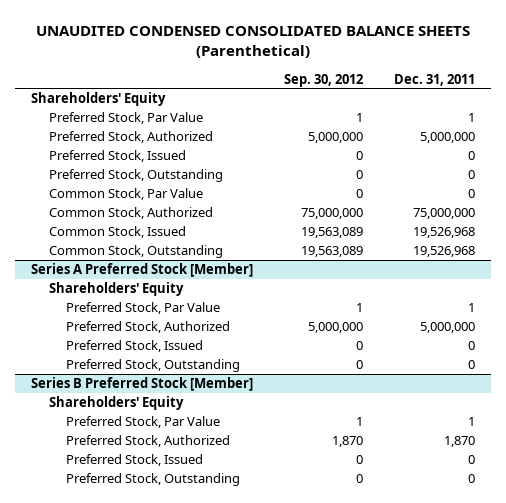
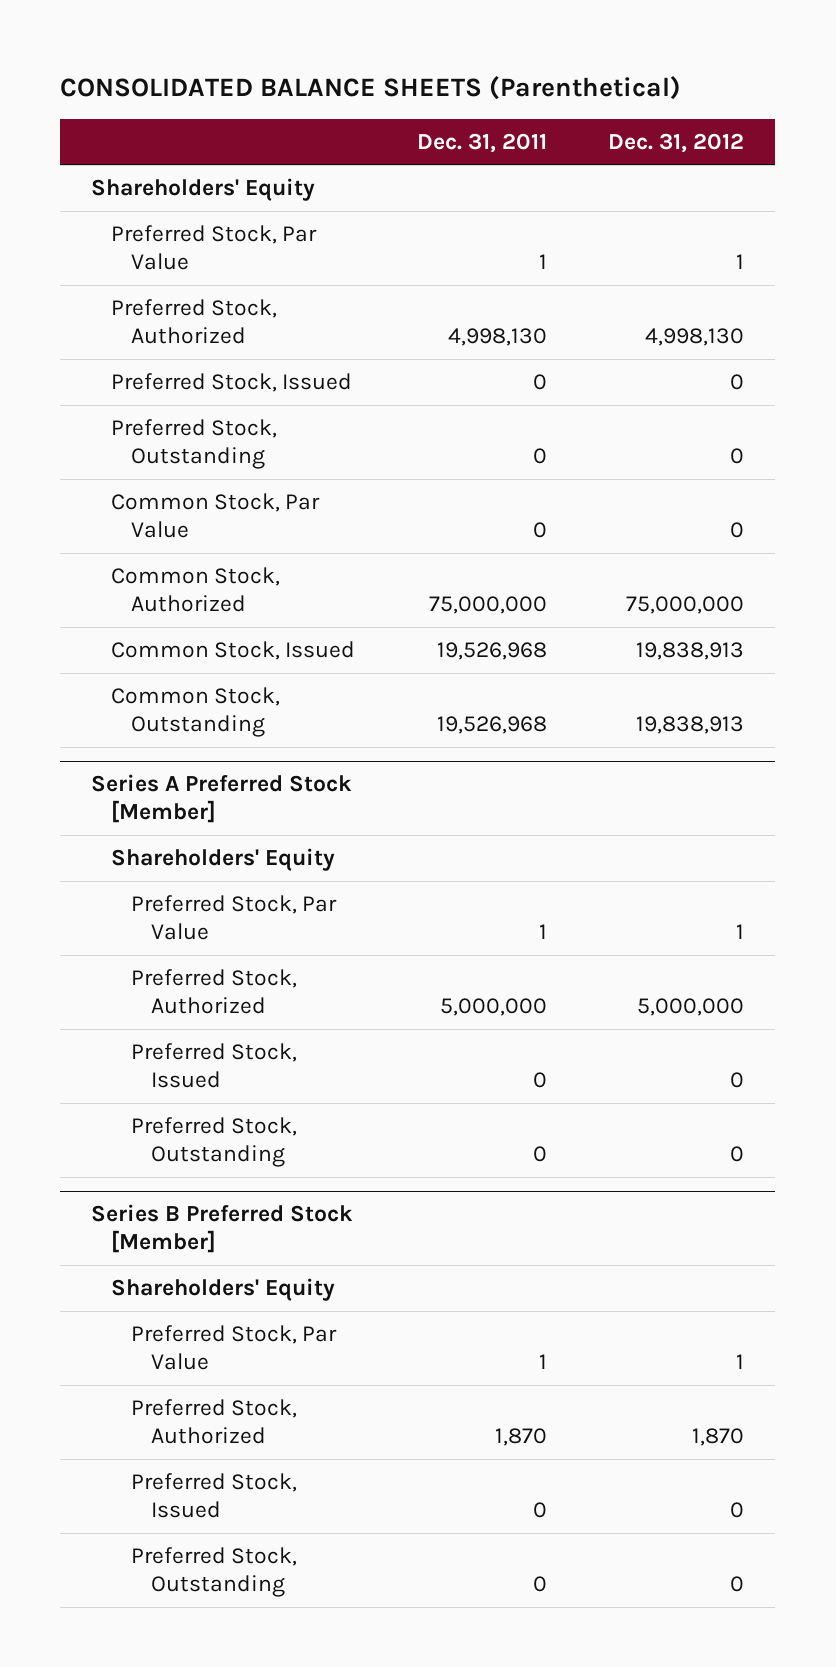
- UNAUDITED CONDENSED CONSOLIDATED BALANCE SHEETS (Parenthetical)
+ CONSOLIDATED BALANCE SHEETS (Parenthetical)
- | Sep. 30, 2012 | Dec. 31, 2011
+ | Dec. 31, 2011 | Dec. 31, 2012
- Preferred Stock, Authorized | 5,000,000 | 5,000,000
+ Preferred Stock, Authorized | 4,998,130 | 4,998,130

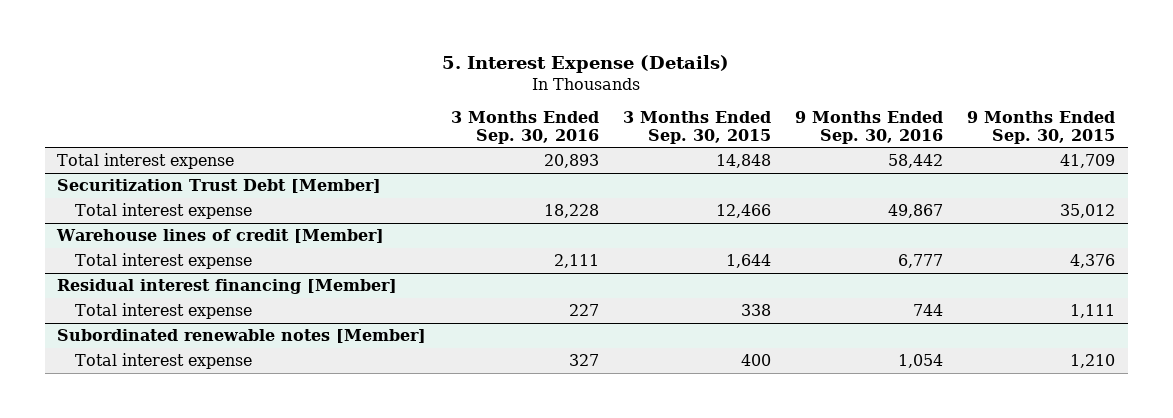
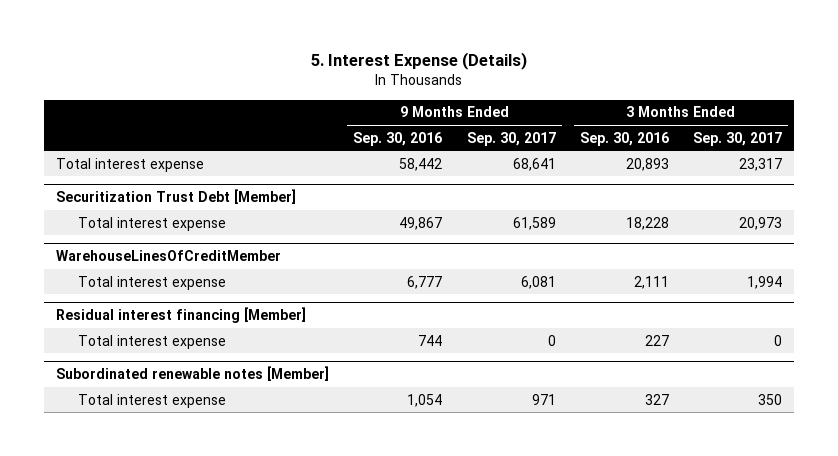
- | 3 Months Ended Sep. 30, 2016 | 3 Months Ended Sep. 30, 2015 | 9 Months Ended Sep. 30, 2016 | 9 Months Ended Sep. 30, 2015
+ | 9 Months Ended Sep. 30, 2016 | 9 Months Ended Sep. 30, 2017 | 3 Months Ended Sep. 30, 2016 | 3 Months Ended Sep. 30, 2017
- Warehouse lines of credit [Member]
+ WarehouseLinesOfCreditMember

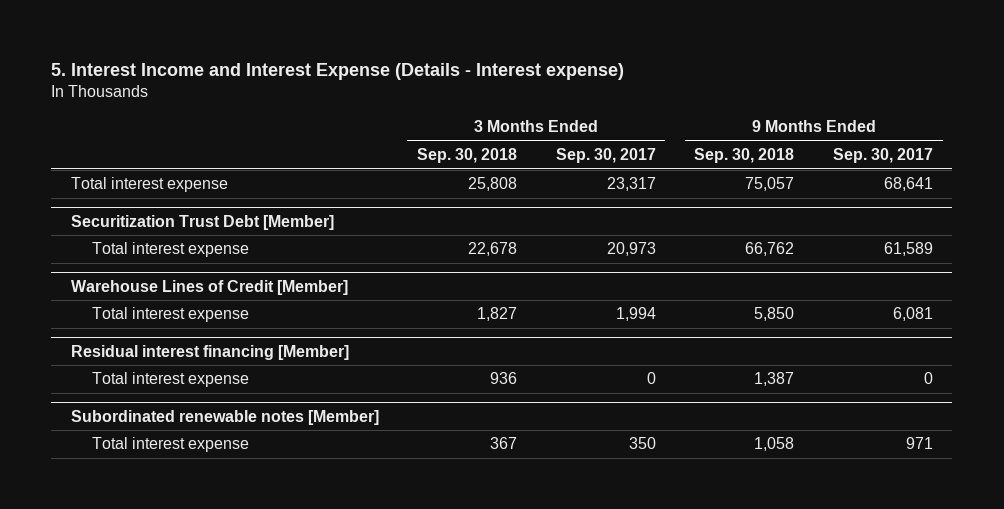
- 5. Interest Expense (Details)
+ 5. Interest Income and Interest Expense (Details - Interest expense)
- | 9 Months Ended Sep. 30, 2016 | 9 Months Ended Sep. 30, 2017 | 3 Months Ended Sep. 30, 2016 | 3 Months Ended Sep. 30, 2017
+ | 3 Months Ended Sep. 30, 2018 | 3 Months Ended Sep. 30, 2017 | 9 Months Ended Sep. 30, 2018 | 9 Months Ended Sep. 30, 2017
- WarehouseLinesOfCreditMember
+ Warehouse Lines of Credit [Member]

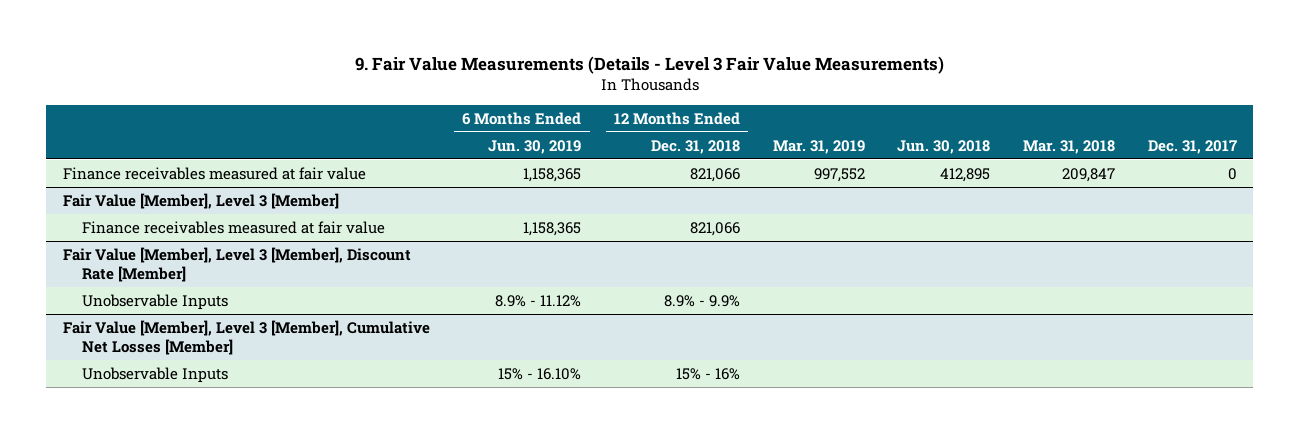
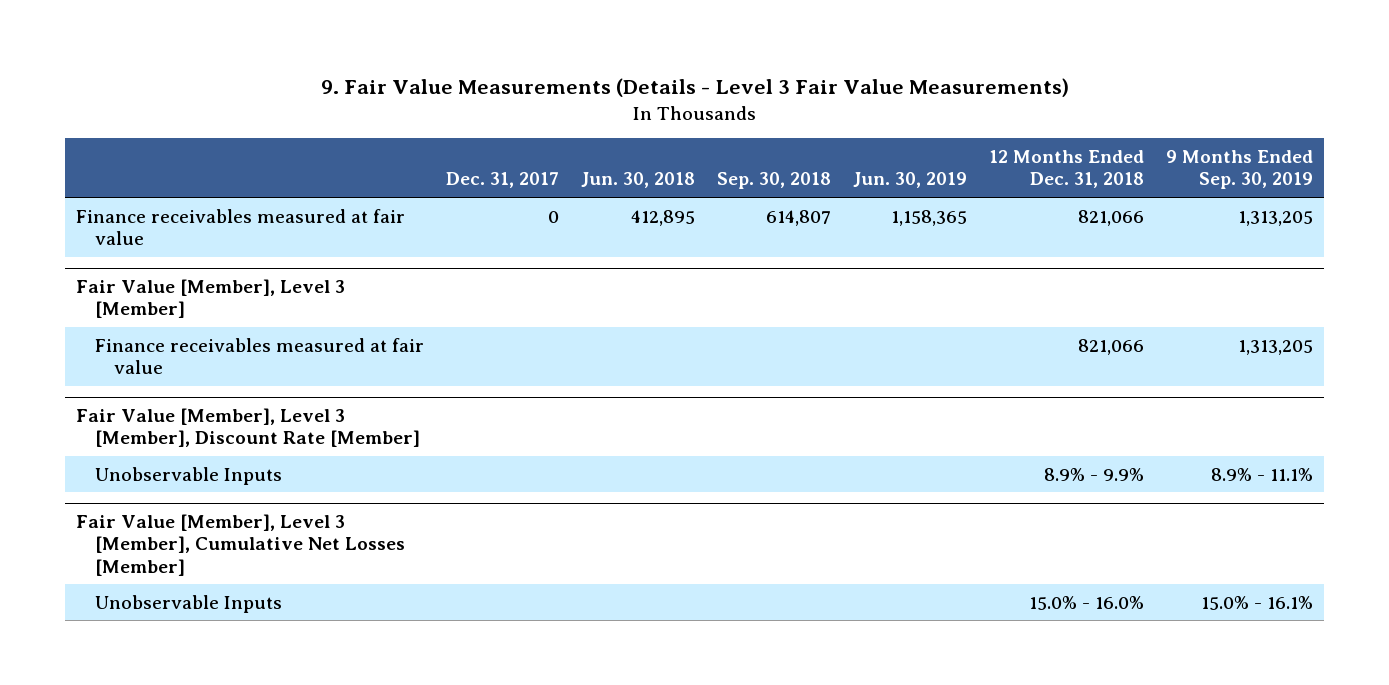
- | 6 Months Ended Jun. 30, 2019 | 12 Months Ended Dec. 31, 2018 | Mar. 31, 2019 | Jun. 30, 2018 | Mar. 31, 2018 | Dec. 31, 2017
+ | Dec. 31, 2017 | Jun. 30, 2018 | Sep. 30, 2018 | Jun. 30, 2019 | 12 Months Ended Dec. 31, 2018 | 9 Months Ended Sep. 30, 2019
@ Fair Value [Member], Level 3 [Member], Cumulative Net Losses [Member]
- Unobservable Inputs | 15% - 16.10% | 15% - 16% | | | |
+ Unobservable Inputs | | | | | 15.0% - 16.0% | 15.0% - 16.1%

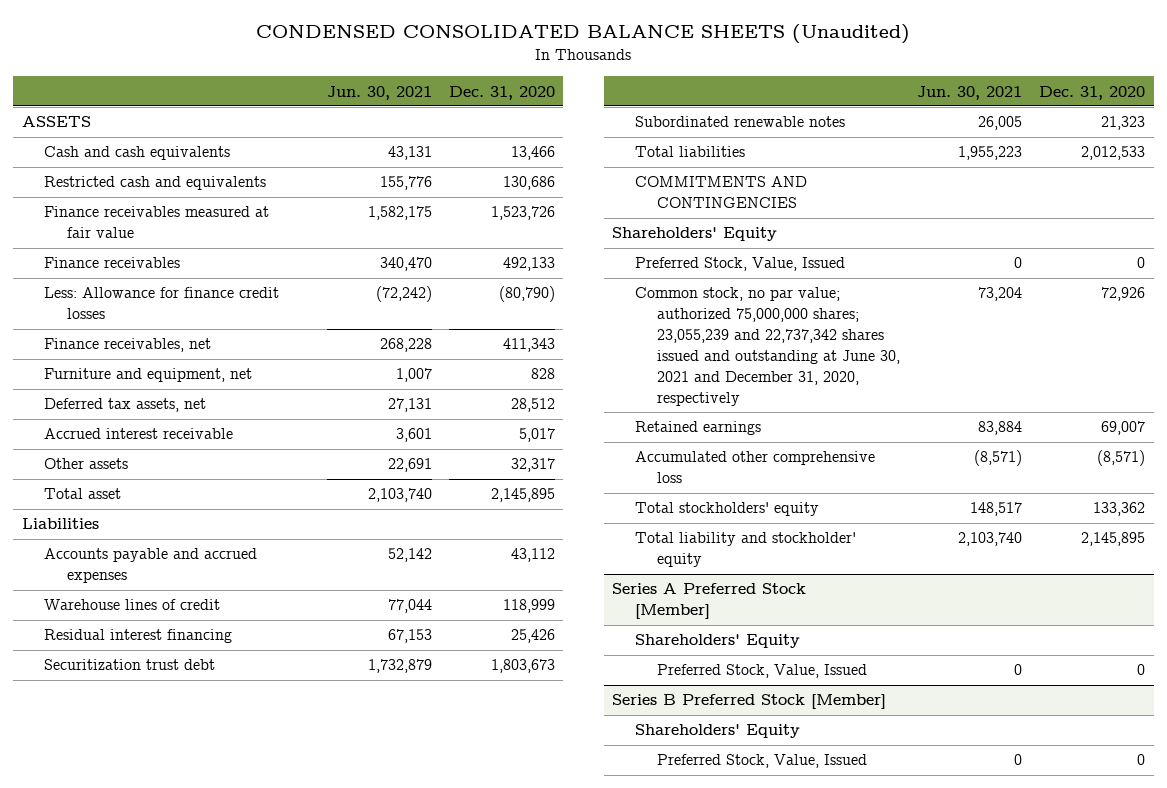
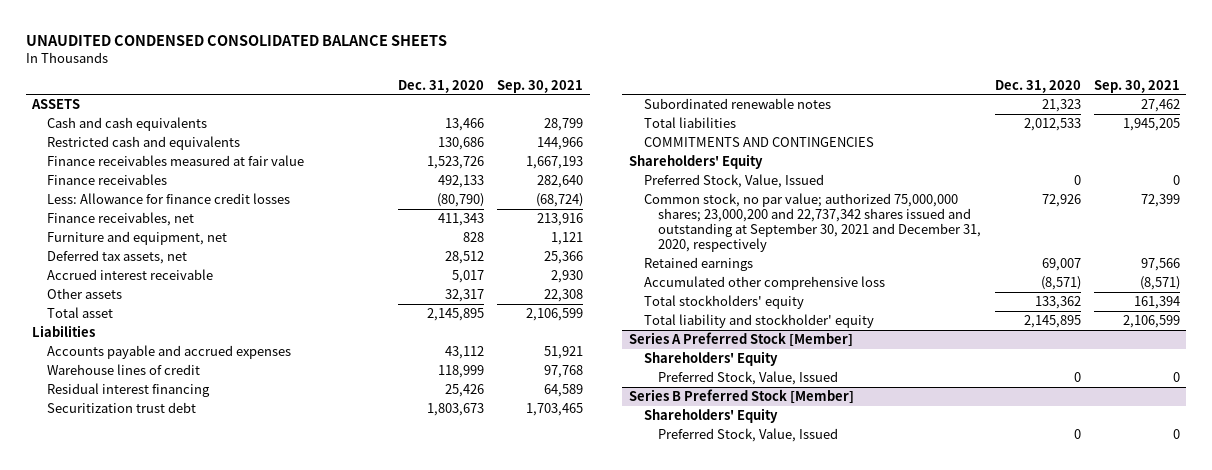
- CONDENSED CONSOLIDATED BALANCE SHEETS (Unaudited)
+ UNAUDITED CONDENSED CONSOLIDATED BALANCE SHEETS
- | Jun. 30, 2021 | Dec. 31, 2020
+ | Dec. 31, 2020 | Sep. 30, 2021
- Common stock, no par value; authorized 75,000,000 shares; 23,055,239 and 22,737,342 shares issued and outstanding at June 30, 2021 and December 31, 2020, respectively | 73,204 | 72,926
+ Common stock, no par value; authorized 75,000,000 shares; 23,000,200 and 22,737,342 shares issued and outstanding at September 30, 2021 and December 31, 2020, respectively | 72,926 | 72,399

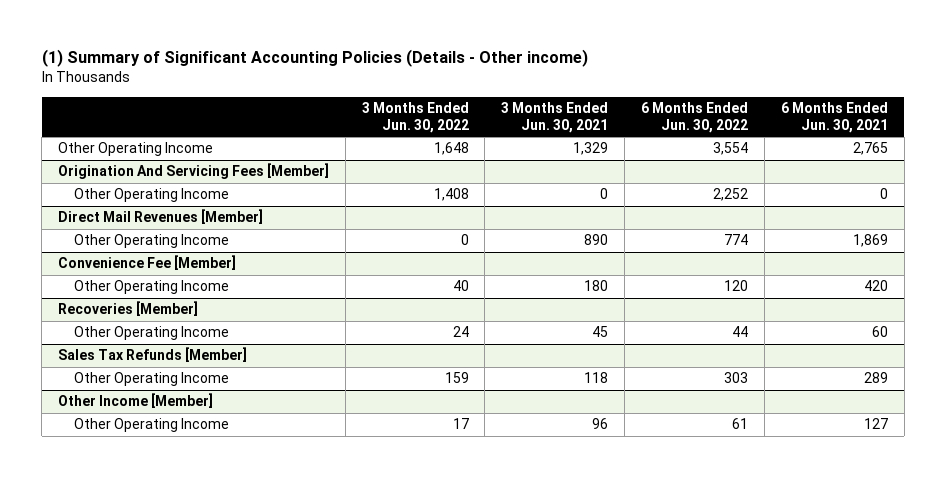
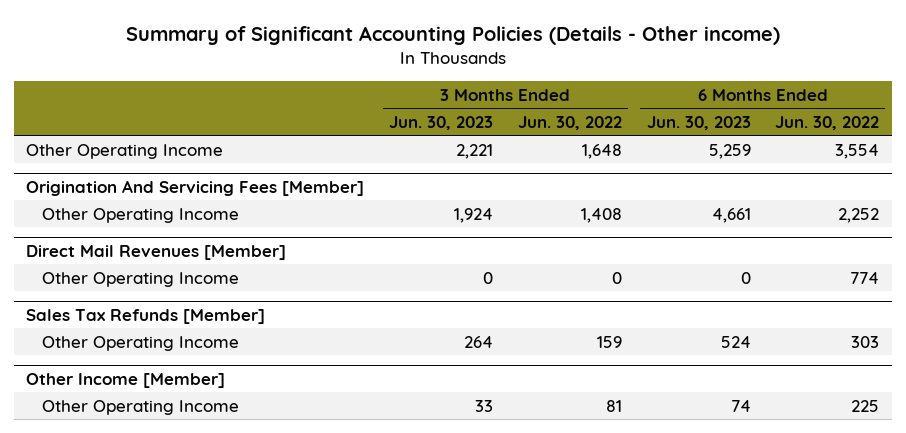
- (1) Summary of Significant Accounting Policies (Details - Other income)
+ Summary of Significant Accounting Policies (Details - Other income)
- | 3 Months Ended Jun. 30, 2022 | 3 Months Ended Jun. 30, 2021 | 6 Months Ended Jun. 30, 2022 | 6 Months Ended Jun. 30, 2021
+ | 3 Months Ended Jun. 30, 2023 | 3 Months Ended Jun. 30, 2022 | 6 Months Ended Jun. 30, 2023 | 6 Months Ended Jun. 30, 2022
- Convenience Fee [Member]
- Other Operating Income | 40 | 180 | 120 | 420
- Recoveries [Member]
- Other Operating Income | 24 | 45 | 44 | 60
@ Other Income [Member]
- Other Operating Income | 17 | 96 | 61 | 127
+ Other Operating Income | 33 | 81 | 74 | 225

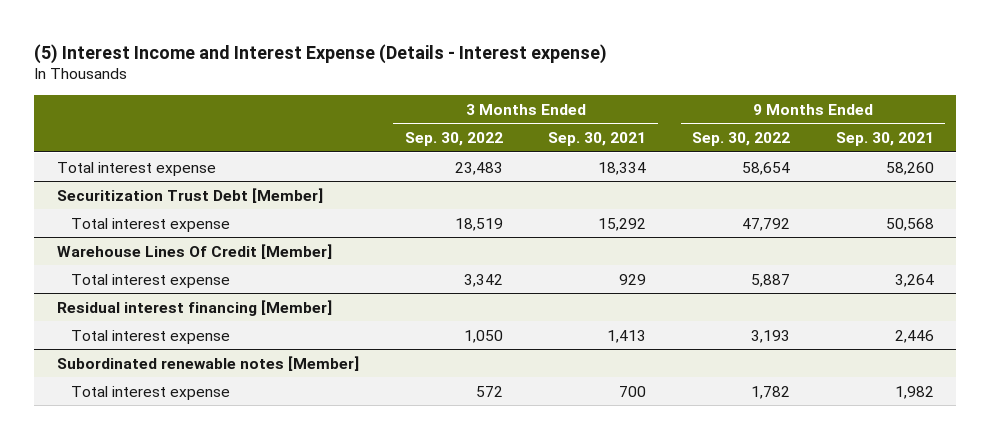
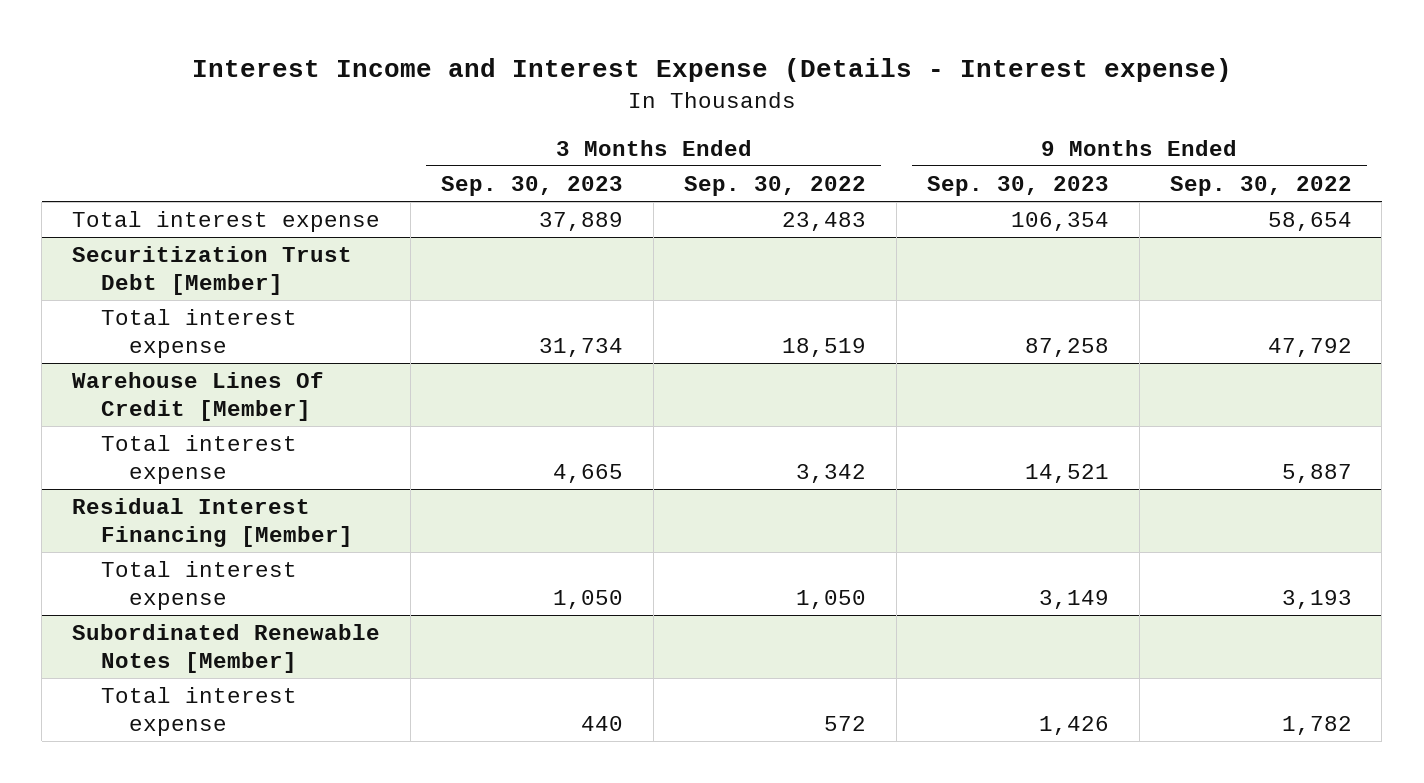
- (5) Interest Income and Interest Expense (Details - Interest expense)
+ Interest Income and Interest Expense (Details - Interest expense)
- | 3 Months Ended Sep. 30, 2022 | 3 Months Ended Sep. 30, 2021 | 9 Months Ended Sep. 30, 2022 | 9 Months Ended Sep. 30, 2021
+ | 3 Months Ended Sep. 30, 2023 | 3 Months Ended Sep. 30, 2022 | 9 Months Ended Sep. 30, 2023 | 9 Months Ended Sep. 30, 2022
- Residual interest financing [Member]
+ Residual Interest Financing [Member]
- Subordinated renewable notes [Member]
+ Subordinated Renewable Notes [Member]

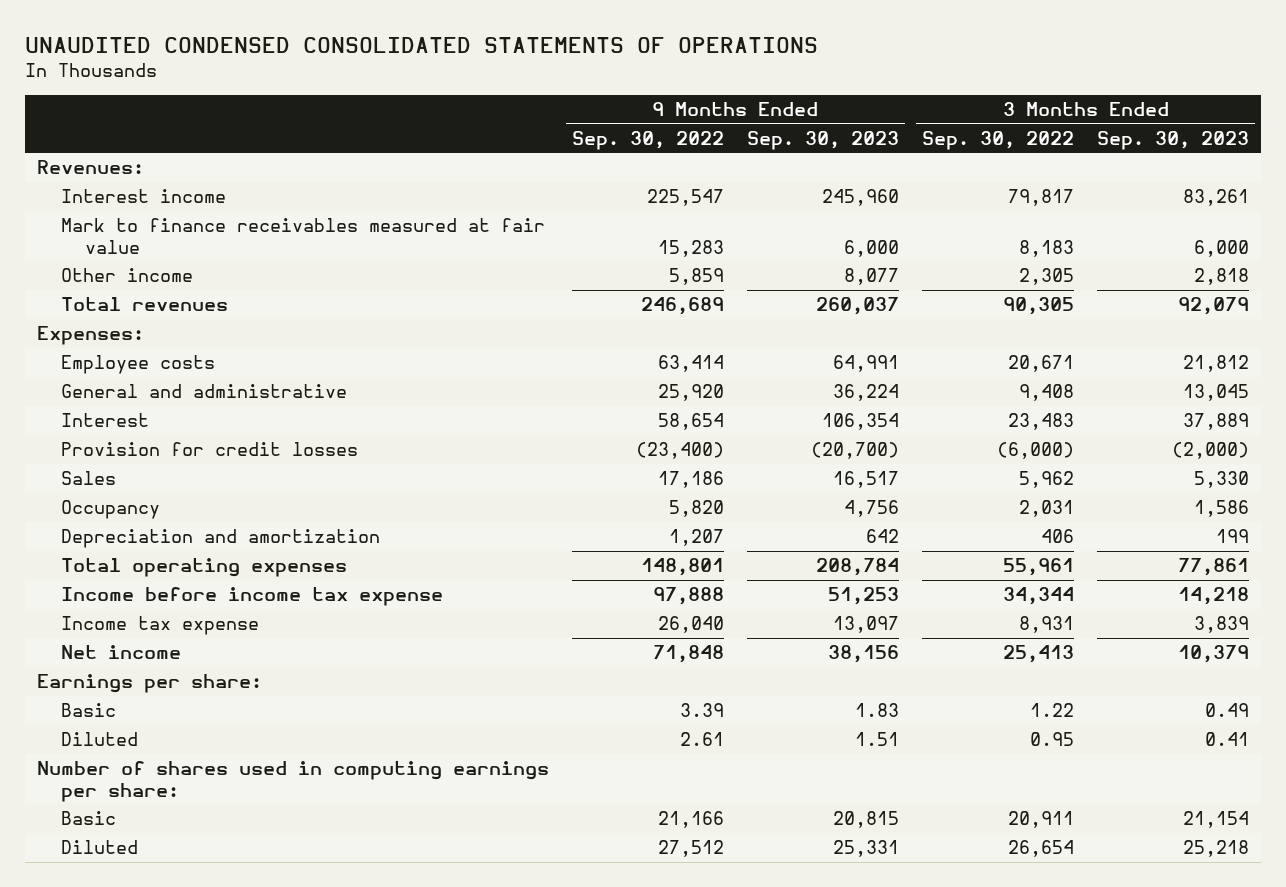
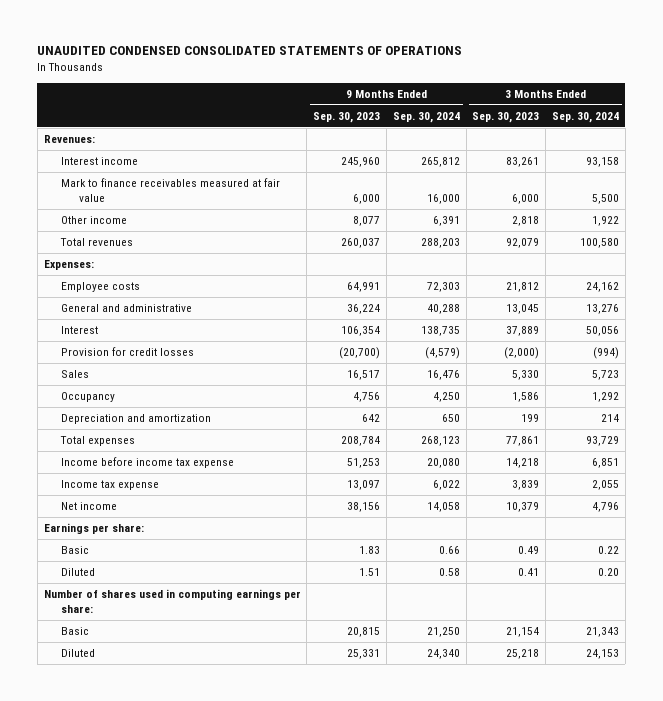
- | 9 Months Ended Sep. 30, 2022 | 9 Months Ended Sep. 30, 2023 | 3 Months Ended Sep. 30, 2022 | 3 Months Ended Sep. 30, 2023
+ | 9 Months Ended Sep. 30, 2023 | 9 Months Ended Sep. 30, 2024 | 3 Months Ended Sep. 30, 2023 | 3 Months Ended Sep. 30, 2024
- Total operating expenses | 148,801 | 208,784 | 55,961 | 77,861
+ Total expenses | 208,784 | 268,123 | 77,861 | 93,729

